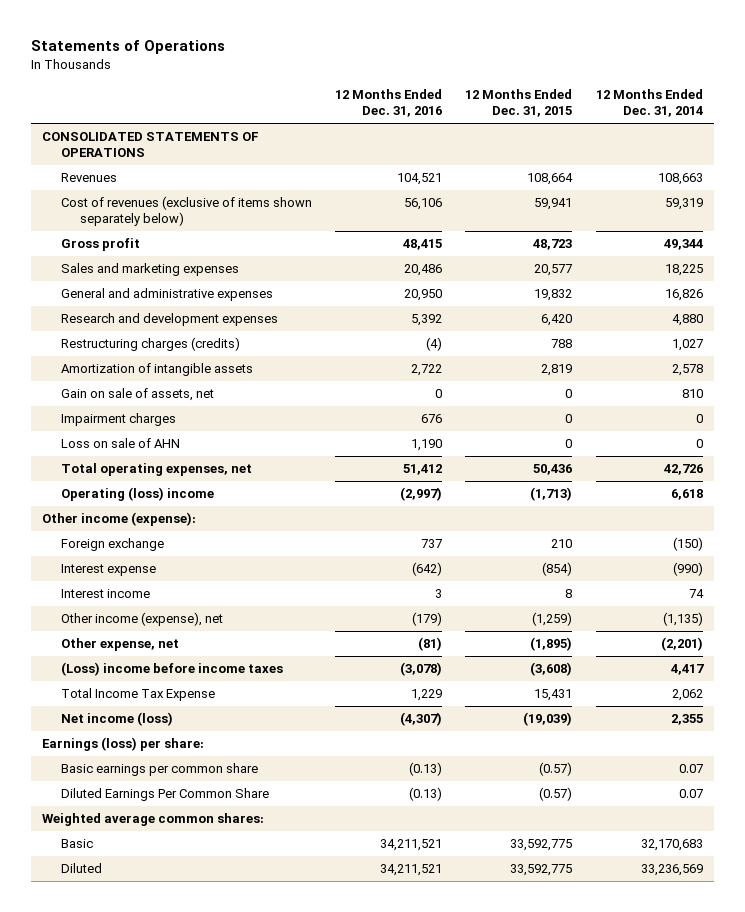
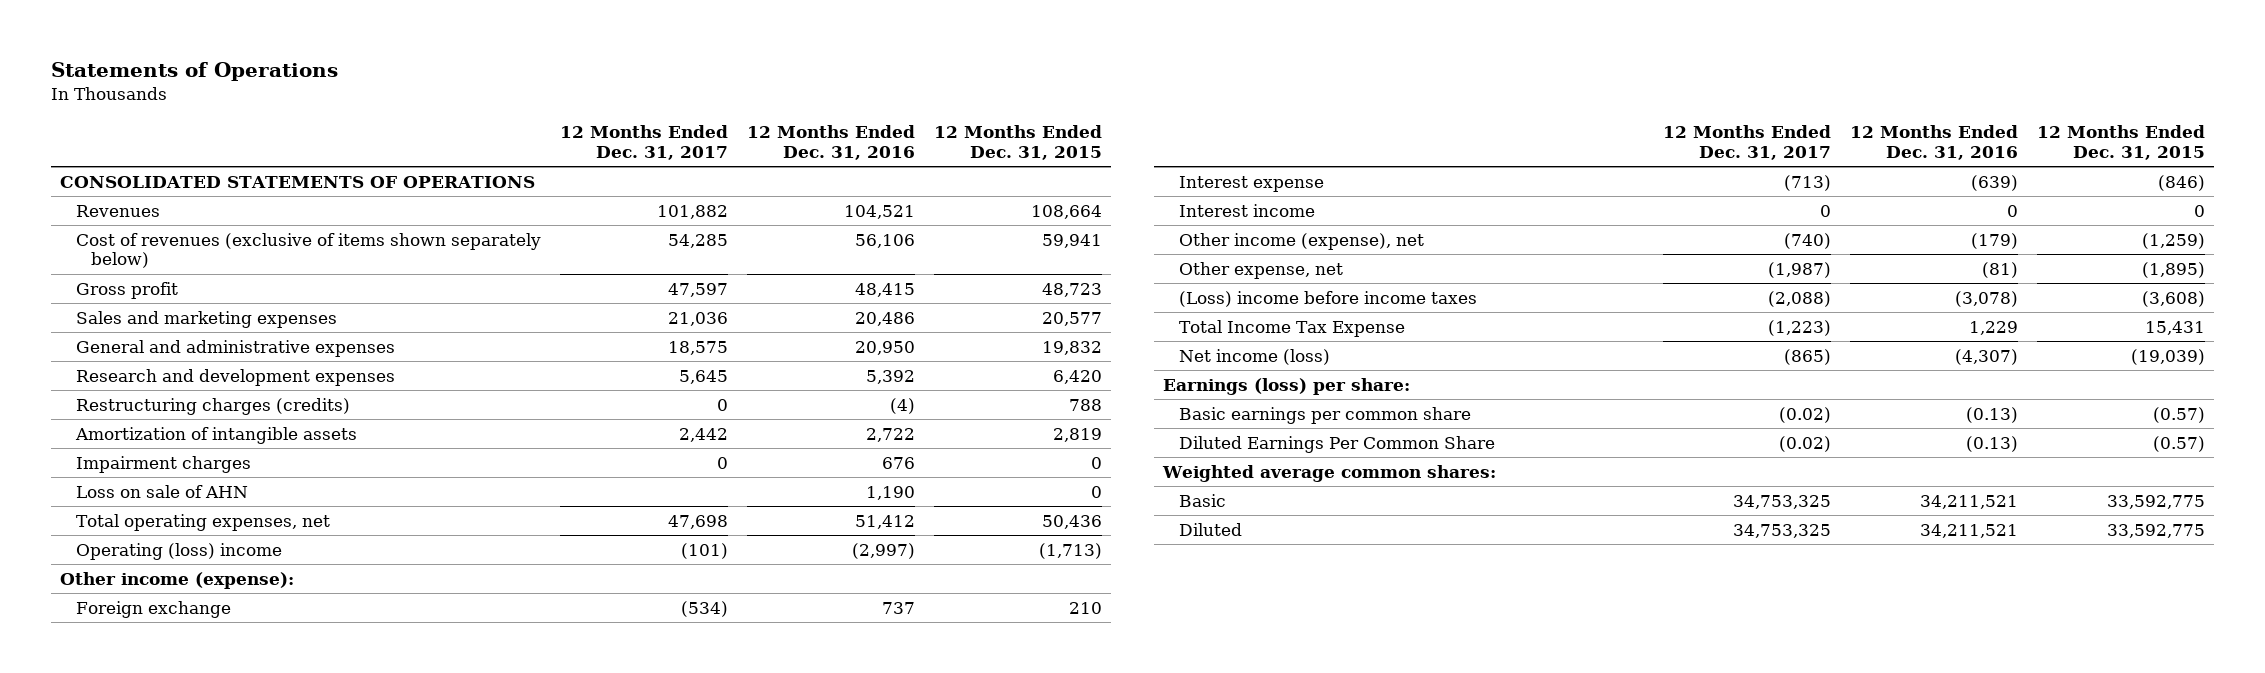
- | 12 Months Ended Dec. 31, 2016 | 12 Months Ended Dec. 31, 2015 | 12 Months Ended Dec. 31, 2014
+ | 12 Months Ended Dec. 31, 2017 | 12 Months Ended Dec. 31, 2016 | 12 Months Ended Dec. 31, 2015
- Gain on sale of assets, net | 0 | 0 | 810
- Interest expense | (642) | (854) | (990)
- Interest income | 3 | 8 | 74
+ Interest expense | (713) | (639) | (846)
+ Interest income | 0 | 0 | 0

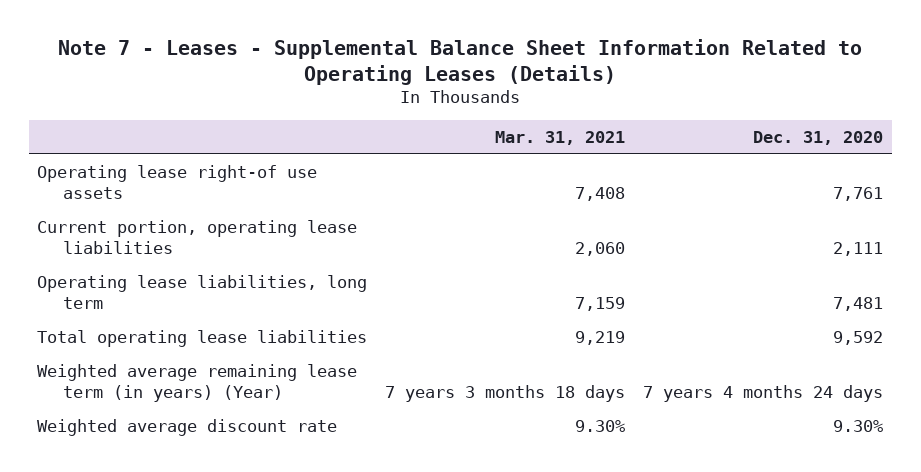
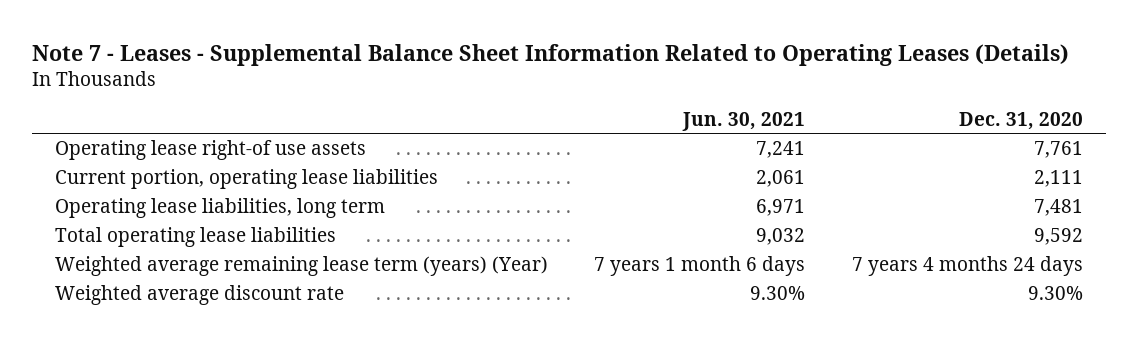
- | Mar. 31, 2021 | Dec. 31, 2020
+ | Jun. 30, 2021 | Dec. 31, 2020
- Weighted average remaining lease term (in years) (Year) | 7 years 3 months 18 days | 7 years 4 months 24 days
+ Weighted average remaining lease term (years) (Year) | 7 years 1 month 6 days | 7 years 4 months 24 days

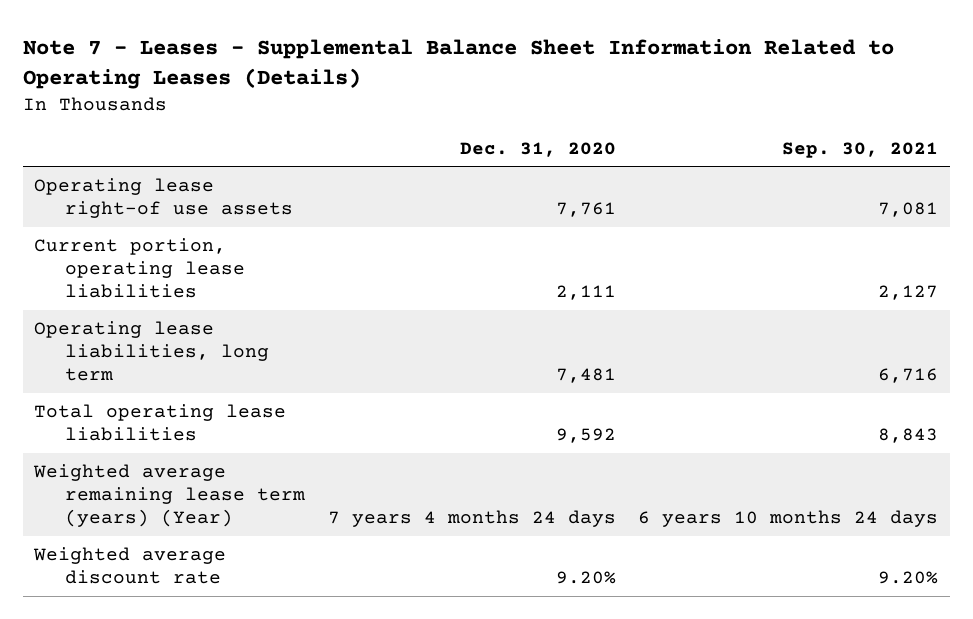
- | Jun. 30, 2021 | Dec. 31, 2020
+ | Dec. 31, 2020 | Sep. 30, 2021
- Weighted average discount rate | 9.30% | 9.30%
+ Weighted average discount rate | 9.20% | 9.20%

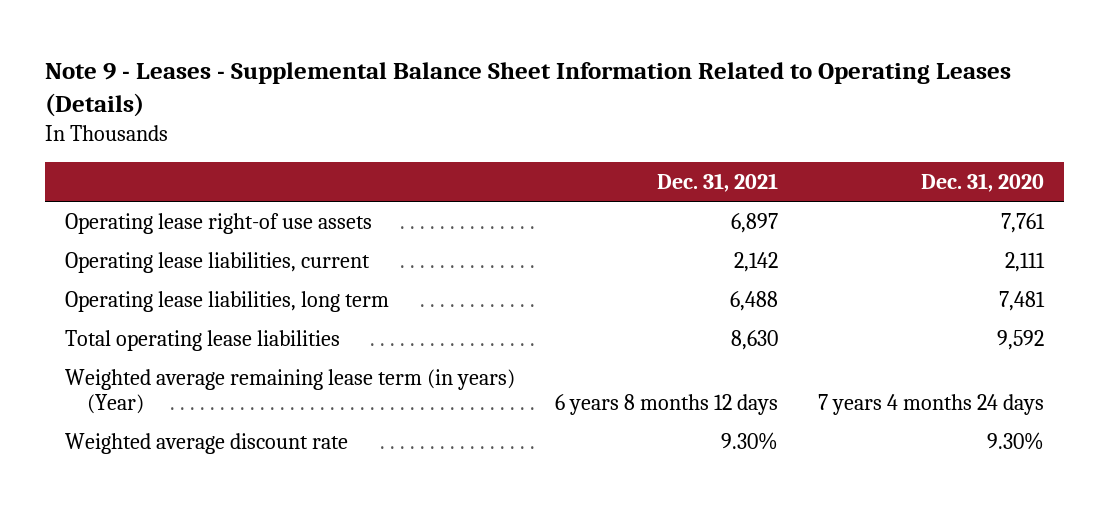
- Note 7 - Leases - Supplemental Balance Sheet Information Related to Operating Leases (Details)
+ Note 9 - Leases - Supplemental Balance Sheet Information Related to Operating Leases (Details)
- | Dec. 31, 2020 | Sep. 30, 2021
+ | Dec. 31, 2021 | Dec. 31, 2020
- Current portion, operating lease liabilities | 2,111 | 2,127
+ Operating lease liabilities, current | 2,142 | 2,111
- Weighted average remaining lease term (years) (Year) | 7 years 4 months 24 days | 6 years 10 months 24 days
- Weighted average discount rate | 9.20% | 9.20%
+ Weighted average remaining lease term (in years) (Year) | 6 years 8 months 12 days | 7 years 4 months 24 days
+ Weighted average discount rate | 9.30% | 9.30%

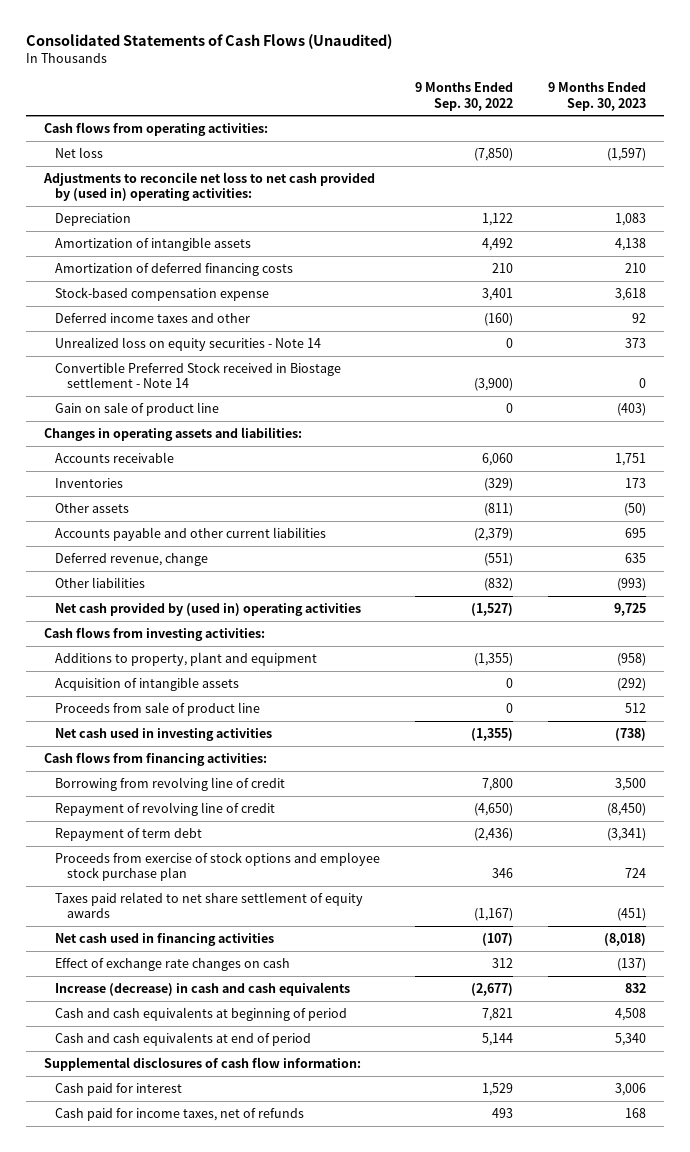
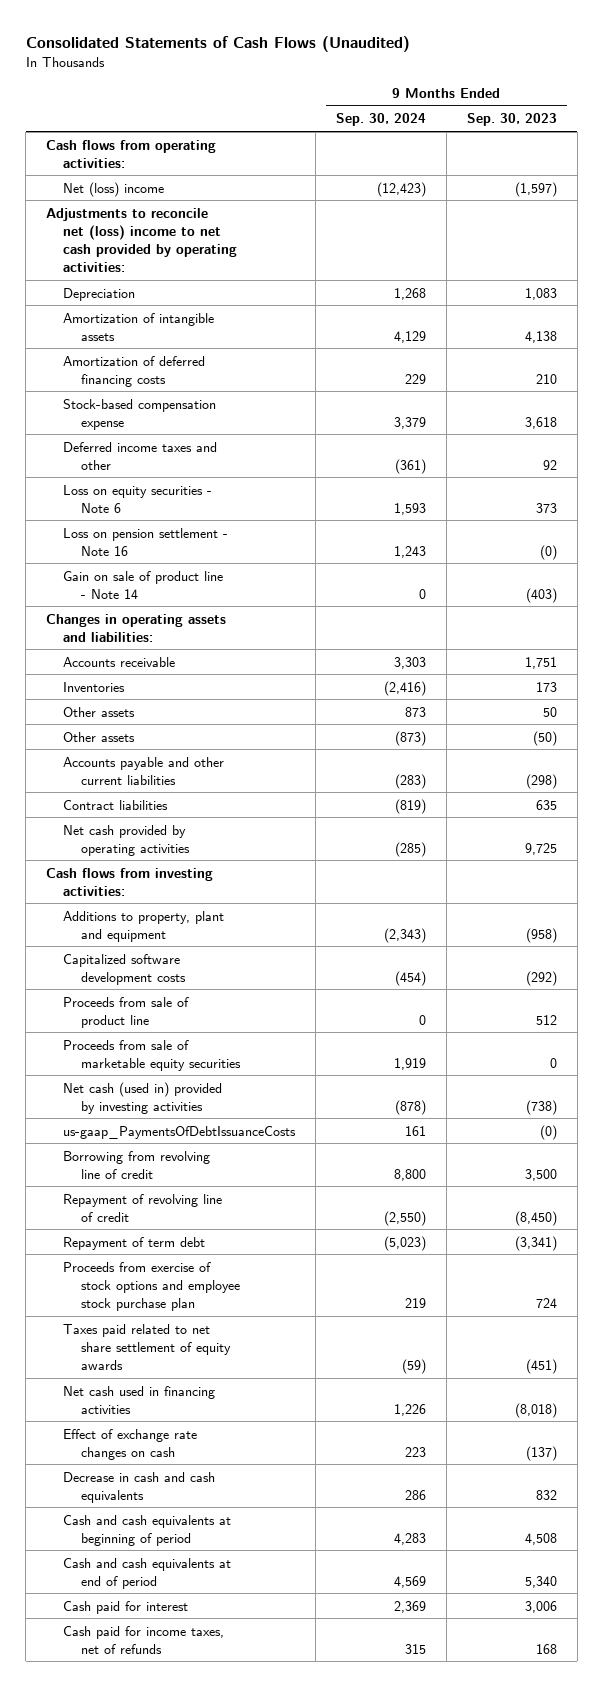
- | 9 Months Ended Sep. 30, 2022 | 9 Months Ended Sep. 30, 2023
+ | 9 Months Ended Sep. 30, 2024 | 9 Months Ended Sep. 30, 2023
- Net loss | (7,850) | (1,597)
- Adjustments to reconcile net loss to net cash provided by (used in) operating activities:
+ Net (loss) income | (12,423) | (1,597)
+ Adjustments to reconcile net (loss) income to net cash provided by operating activities:
- Unrealized loss on equity securities - Note 14 | 0 | 373
- Convertible Preferred Stock received in Biostage settlement - Note 14 | (3,900) | 0
- Gain on sale of product line | 0 | (403)
+ Loss on equity securities - Note 6 | 1,593 | 373
+ Loss on pension settlement - Note 16 | 1,243 | (0)
+ Gain on sale of product line - Note 14 | 0 | (403)
+ Other assets | 873 | 50
- Accounts payable and other current liabilities | (2,379) | 695
- Deferred revenue, change | (551) | 635
- Other liabilities | (832) | (993)
- Net cash provided by (used in) operating activities | (1,527) | 9,725
+ Accounts payable and other current liabilities | (283) | (298)
+ Contract liabilities | (819) | 635
+ Net cash provided by operating activities | (285) | 9,725
- Acquisition of intangible assets | 0 | (292)
+ Capitalized software development costs | (454) | (292)
- Net cash used in investing activities | (1,355) | (738)
- Cash flows from financing activities:
+ Proceeds from sale of marketable equity securities | 1,919 | 0
+ Net cash (used in) provided by investing activities | (878) | (738)
+ us-gaap_PaymentsOfDebtIssuanceCosts | 161 | (0)
- Increase (decrease) in cash and cash equivalents | (2,677) | 832
+ Decrease in cash and cash equivalents | 286 | 832
- Supplemental disclosures of cash flow information:

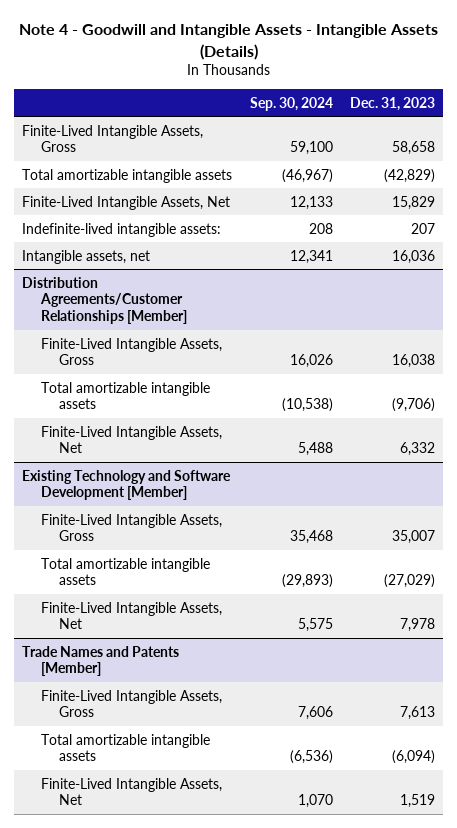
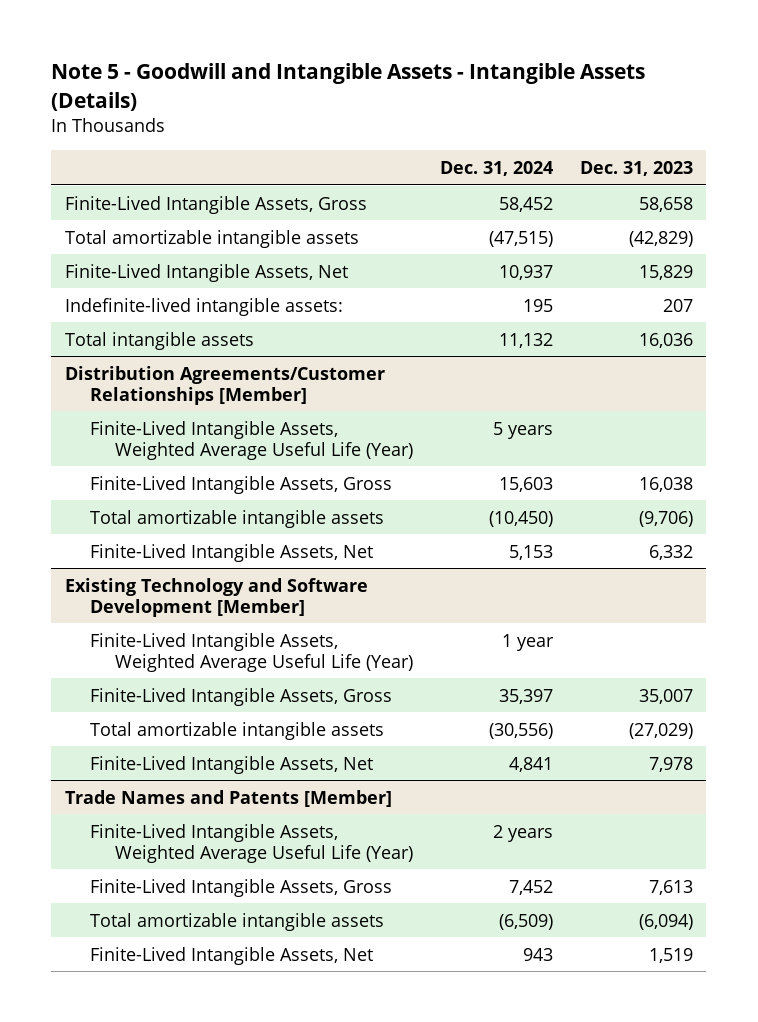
- Note 4 - Goodwill and Intangible Assets - Intangible Assets (Details)
+ Note 5 - Goodwill and Intangible Assets - Intangible Assets (Details)
- | Sep. 30, 2024 | Dec. 31, 2023
+ | Dec. 31, 2024 | Dec. 31, 2023
- Intangible assets, net | 12,341 | 16,036
+ Total intangible assets | 11,132 | 16,036
@ Distribution Agreements/Customer Relationships [Member]
+ Finite-Lived Intangible Assets, Weighted Average Useful Life (Year) | 5 years |
@ Existing Technology and Software Development [Member]
+ Finite-Lived Intangible Assets, Weighted Average Useful Life (Year) | 1 year |
@ Trade Names and Patents [Member]
+ Finite-Lived Intangible Assets, Weighted Average Useful Life (Year) | 2 years |

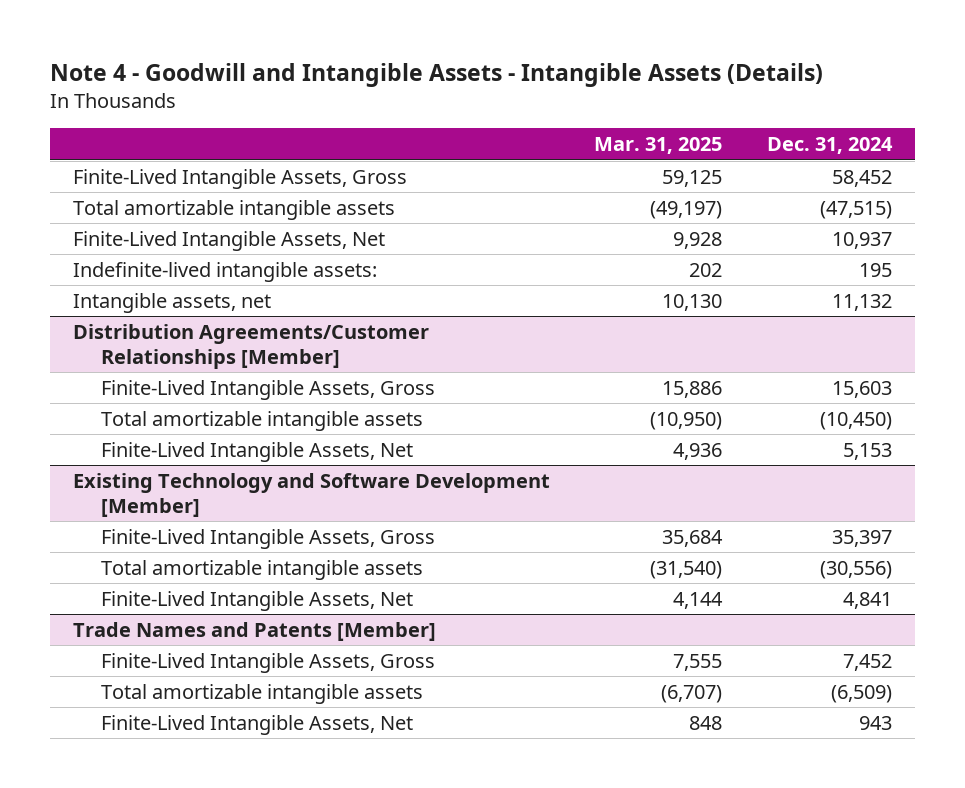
- Note 5 - Goodwill and Intangible Assets - Intangible Assets (Details)
+ Note 4 - Goodwill and Intangible Assets - Intangible Assets (Details)
- | Dec. 31, 2024 | Dec. 31, 2023
+ | Mar. 31, 2025 | Dec. 31, 2024
- Total intangible assets | 11,132 | 16,036
+ Intangible assets, net | 10,130 | 11,132
@ Distribution Agreements/Customer Relationships [Member]
- Finite-Lived Intangible Assets, Weighted Average Useful Life (Year) | 5 years |
@ Existing Technology and Software Development [Member]
- Finite-Lived Intangible Assets, Weighted Average Useful Life (Year) | 1 year |
@ Trade Names and Patents [Member]
- Finite-Lived Intangible Assets, Weighted Average Useful Life (Year) | 2 years |

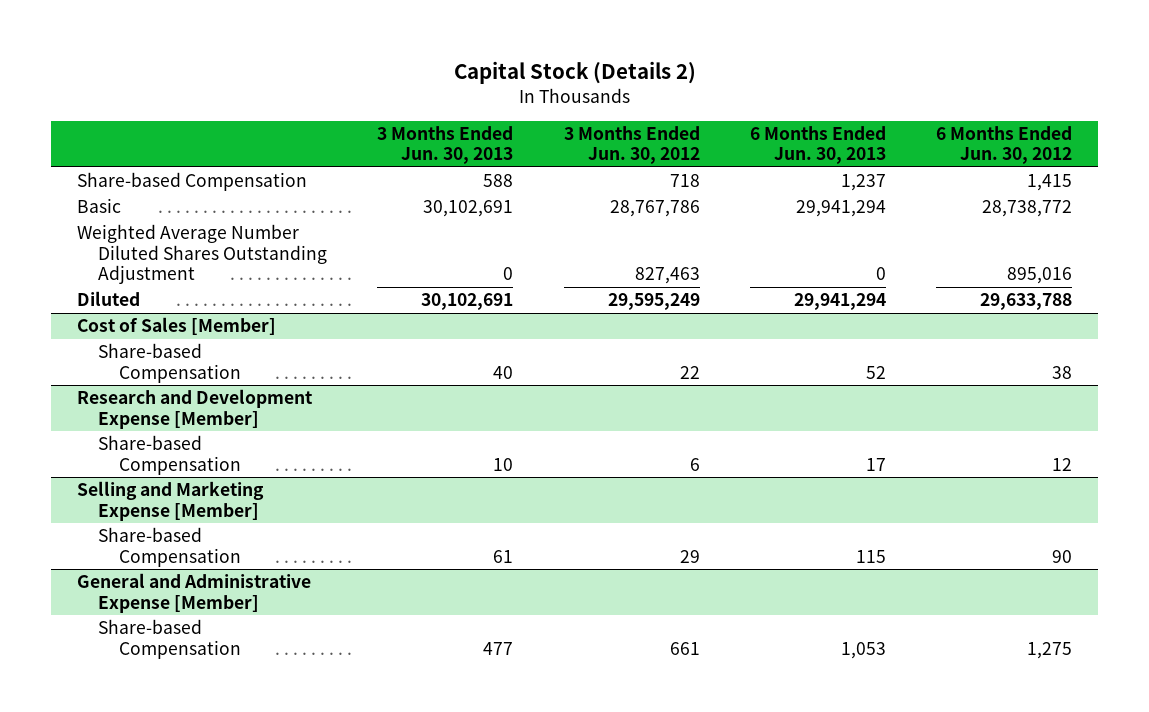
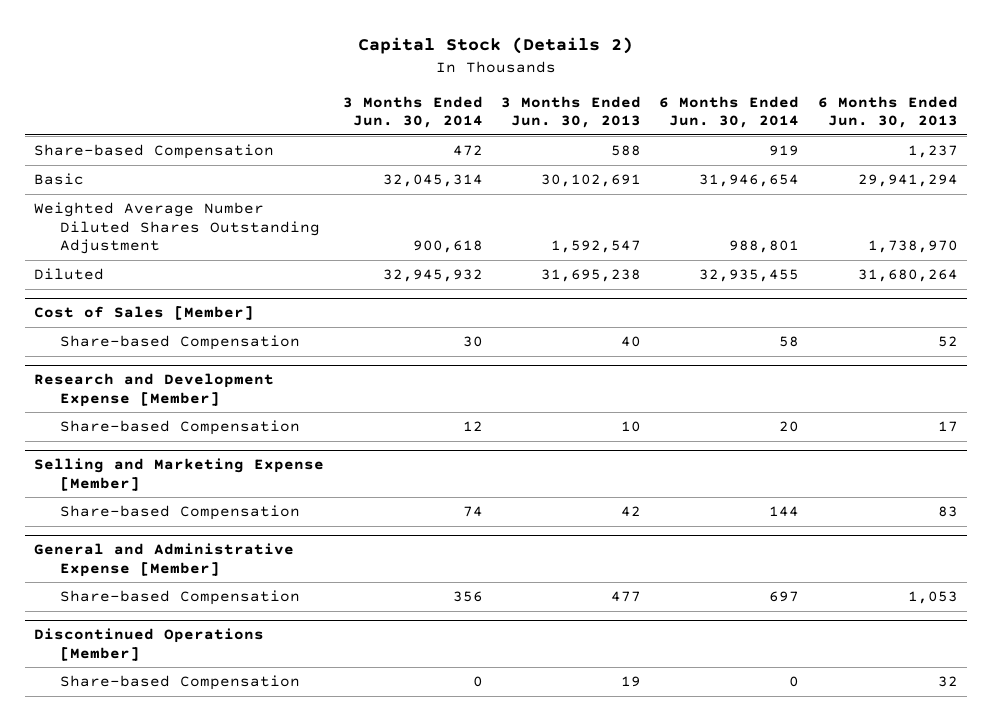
- | 3 Months Ended Jun. 30, 2013 | 3 Months Ended Jun. 30, 2012 | 6 Months Ended Jun. 30, 2013 | 6 Months Ended Jun. 30, 2012
+ | 3 Months Ended Jun. 30, 2014 | 3 Months Ended Jun. 30, 2013 | 6 Months Ended Jun. 30, 2014 | 6 Months Ended Jun. 30, 2013
- Weighted Average Number Diluted Shares Outstanding Adjustment | 0 | 827,463 | 0 | 895,016
- Diluted | 30,102,691 | 29,595,249 | 29,941,294 | 29,633,788
+ Weighted Average Number Diluted Shares Outstanding Adjustment | 900,618 | 1,592,547 | 988,801 | 1,738,970
+ Diluted | 32,945,932 | 31,695,238 | 32,935,455 | 31,680,264
@ Selling and Marketing Expense [Member]
- Share-based Compensation | 61 | 29 | 115 | 90
+ Share-based Compensation | 74 | 42 | 144 | 83
+ Discontinued Operations [Member]
+ Share-based Compensation | 0 | 19 | 0 | 32

